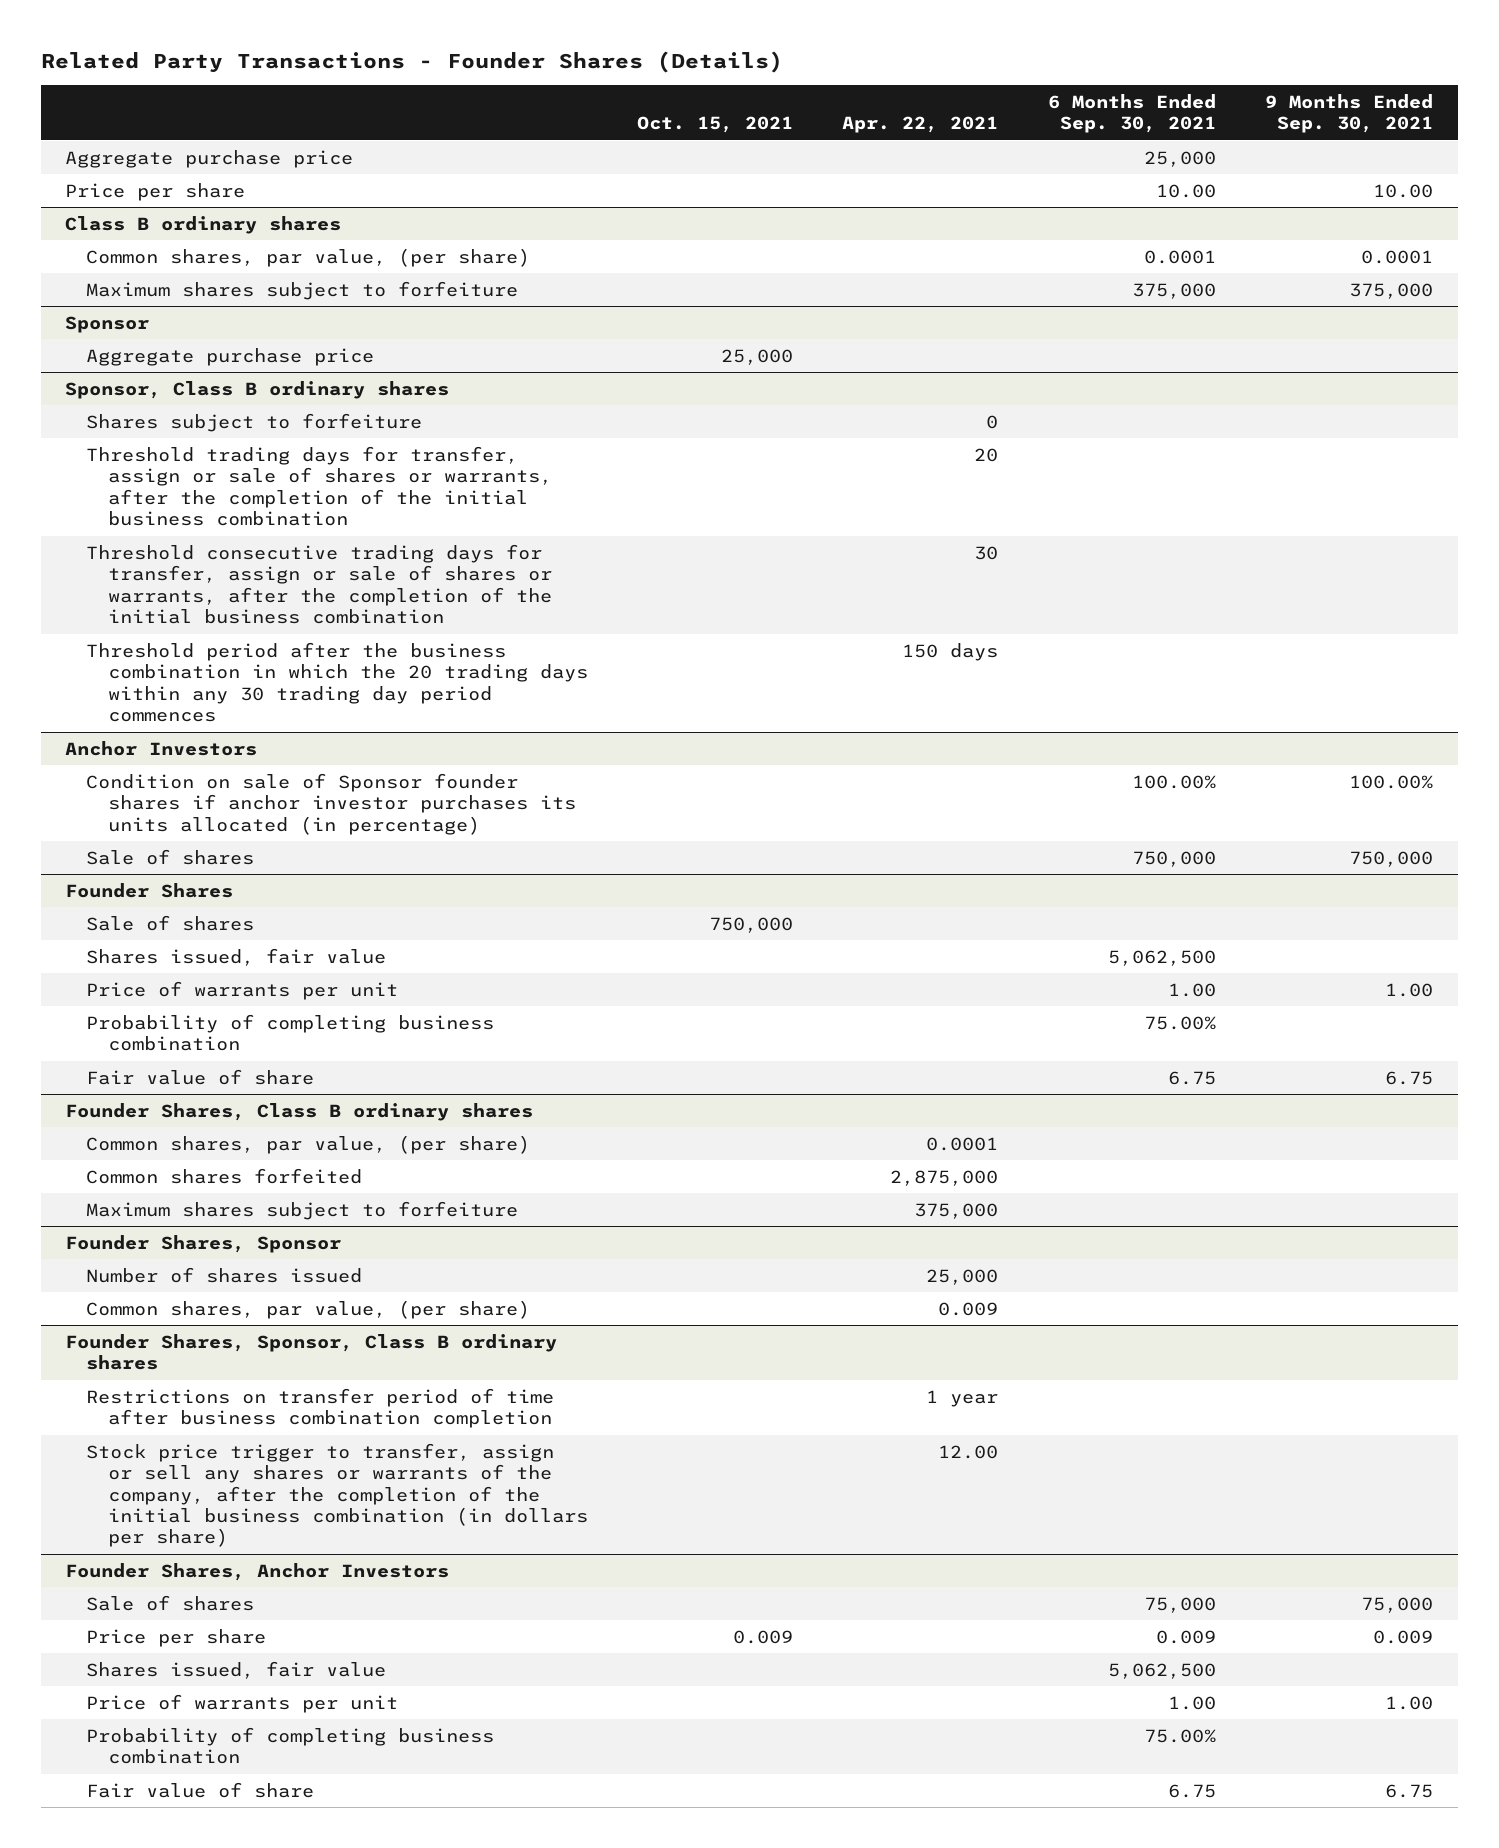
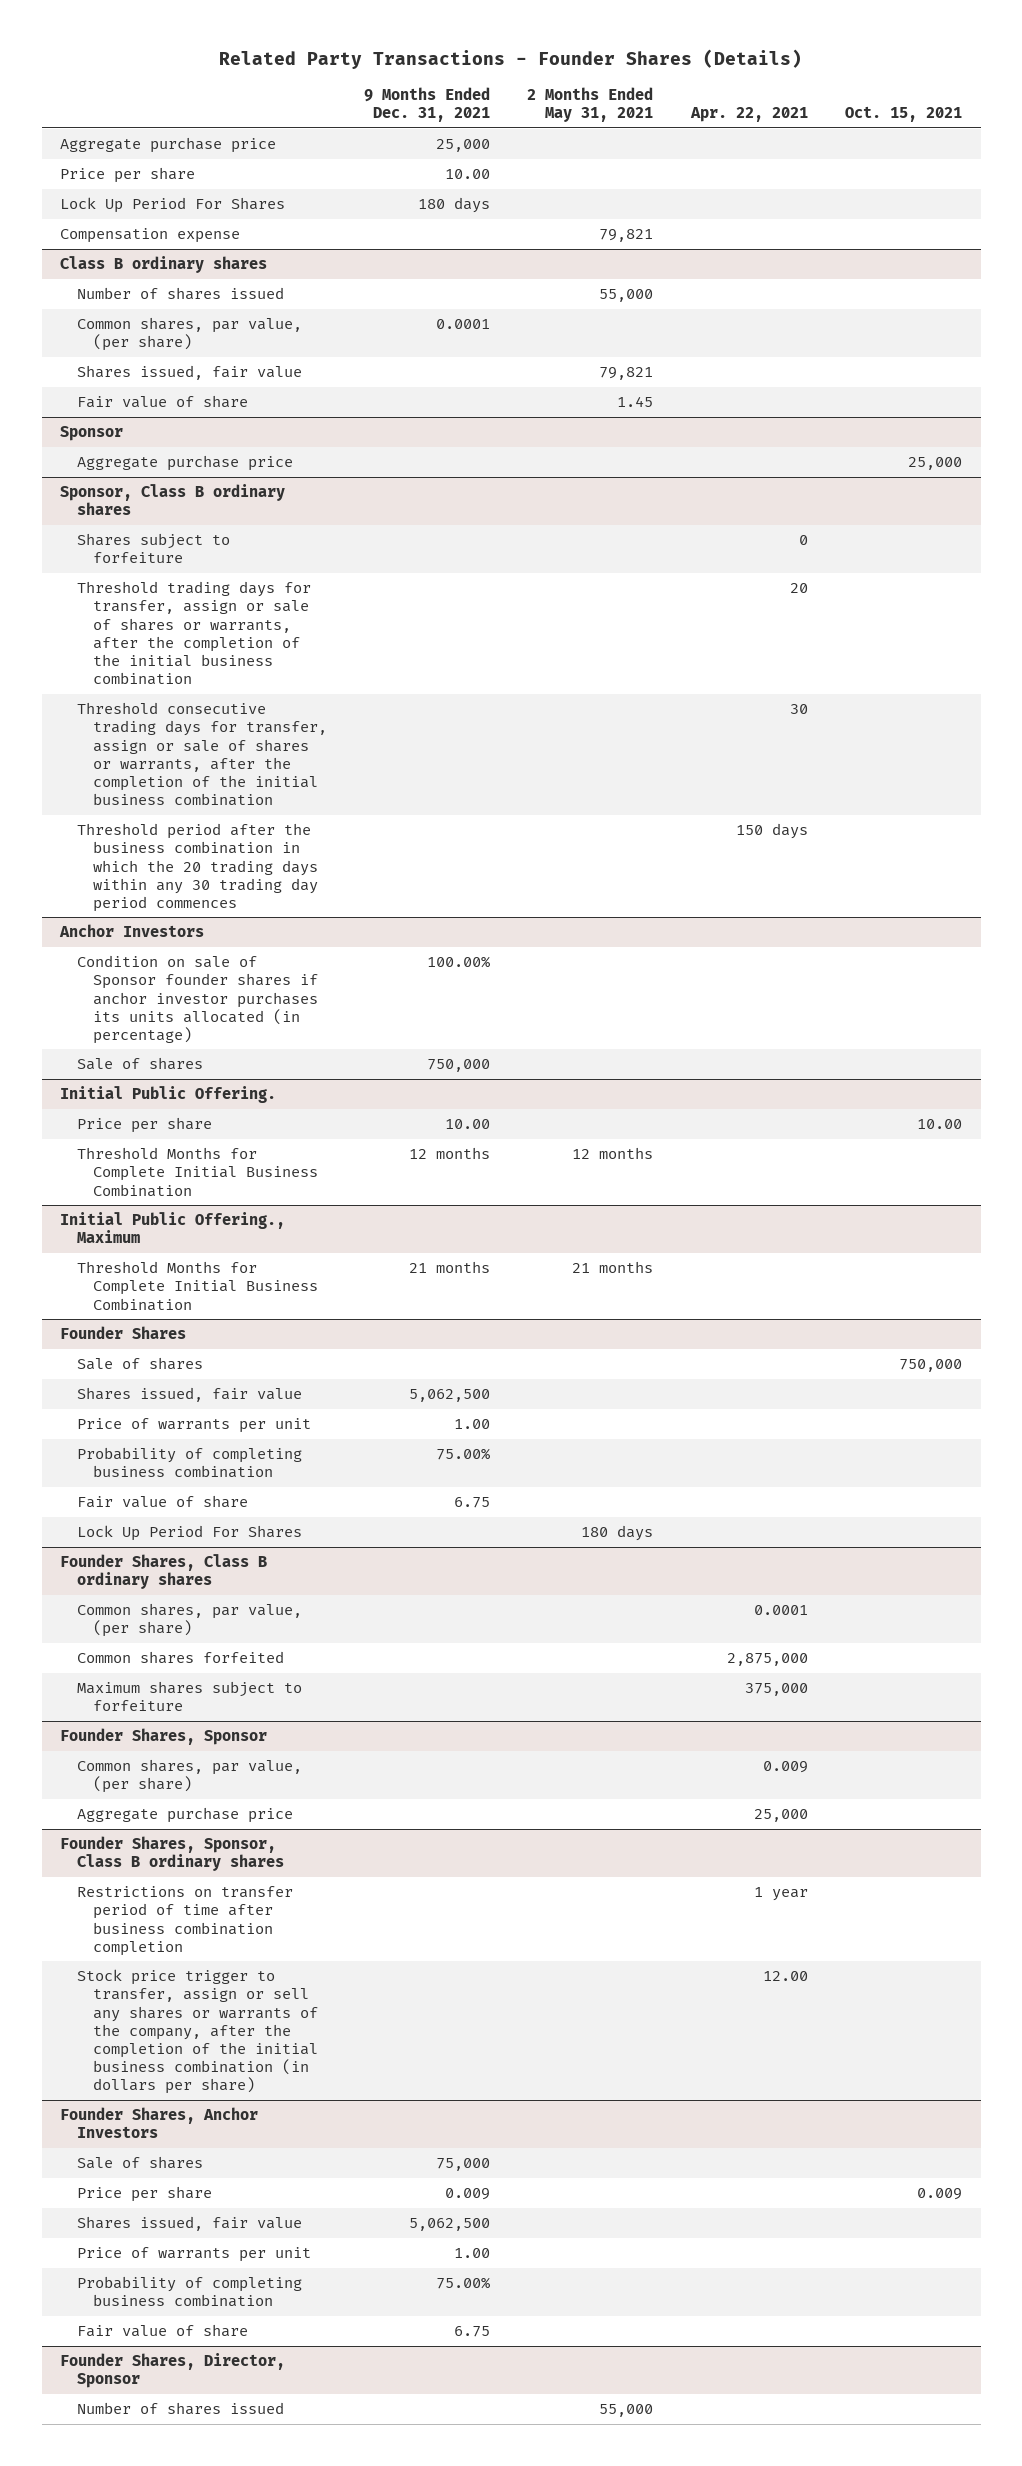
- | Oct. 15, 2021 | Apr. 22, 2021 | 6 Months Ended Sep. 30, 2021 | 9 Months Ended Sep. 30, 2021
+ | 9 Months Ended Dec. 31, 2021 | 2 Months Ended May 31, 2021 | Apr. 22, 2021 | Oct. 15, 2021
+ Lock Up Period For Shares | 180 days | | |
+ Compensation expense | | 79,821 | |
@ Class B ordinary shares
+ Number of shares issued | | 55,000 | |
- Maximum shares subject to forfeiture | | | 375,000 | 375,000
+ Shares issued, fair value | | 79,821 | |
+ Fair value of share | | 1.45 | |
+ Initial Public Offering.
+ Price per share | 10.00 | | | 10.00
+ Threshold Months for Complete Initial Business Combination | 12 months | 12 months | |
+ Initial Public Offering., Maximum
+ Threshold Months for Complete Initial Business Combination | 21 months | 21 months | |
@ Founder Shares
+ Lock Up Period For Shares | | 180 days | |
@ Founder Shares, Sponsor
- Number of shares issued | | 25,000 | |
+ Aggregate purchase price | | | 25,000 |
+ Founder Shares, Director, Sponsor
+ Number of shares issued | | 55,000 | |

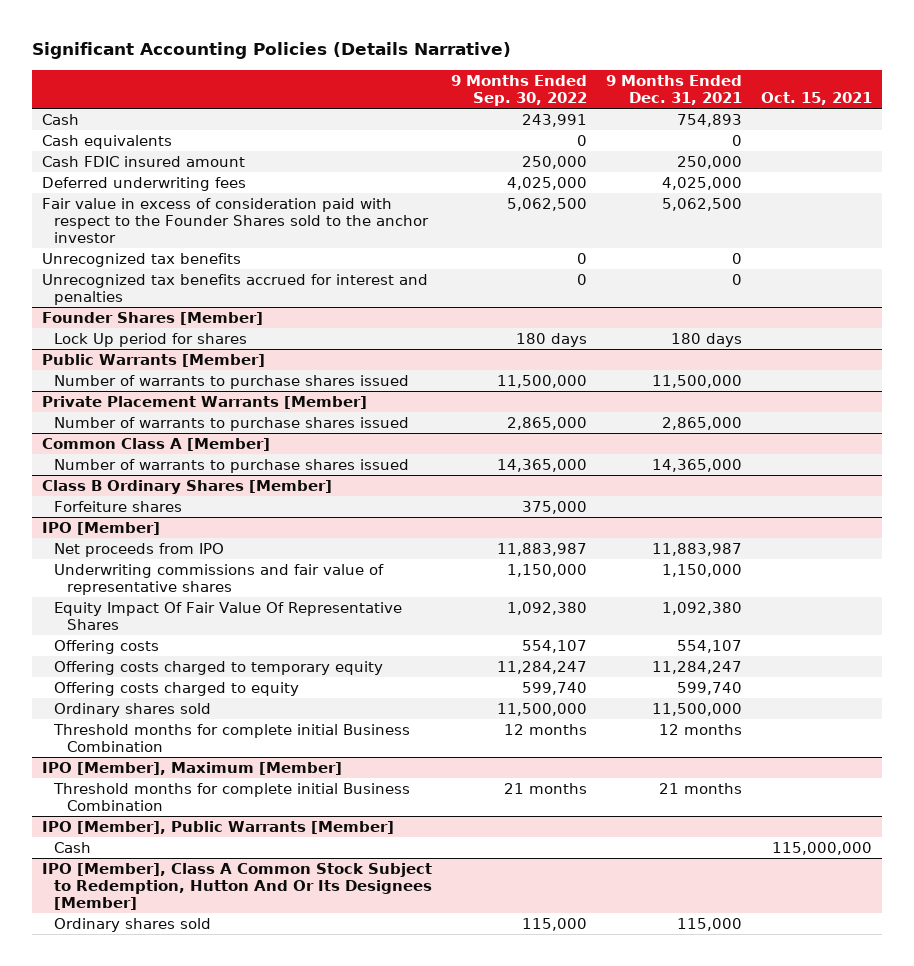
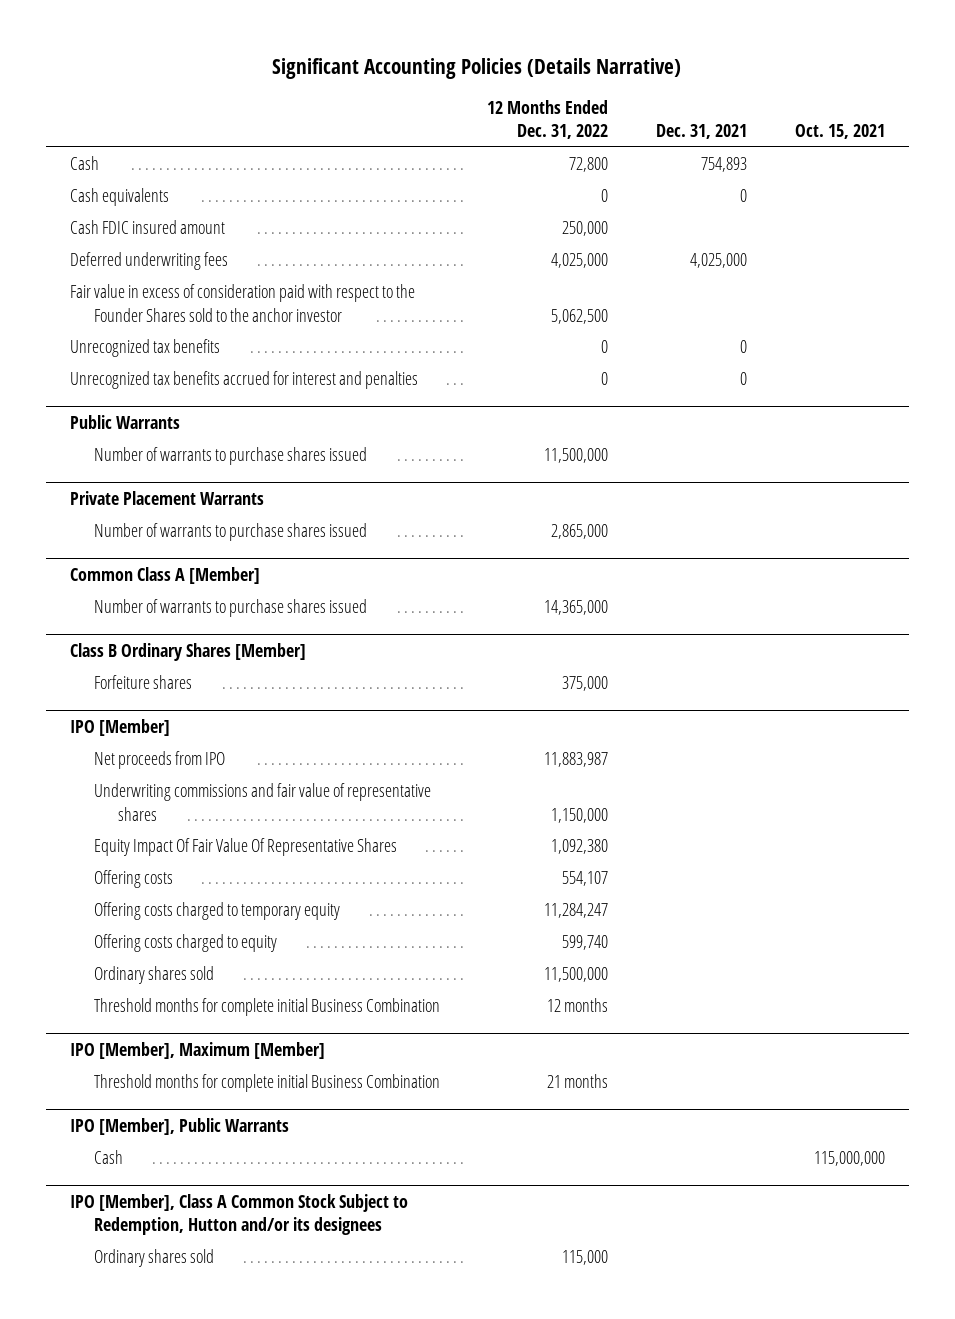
- | 9 Months Ended Sep. 30, 2022 | 9 Months Ended Dec. 31, 2021 | Oct. 15, 2021
+ | 12 Months Ended Dec. 31, 2022 | Dec. 31, 2021 | Oct. 15, 2021
- Founder Shares [Member]
- Lock Up period for shares | 180 days | 180 days |
- Public Warrants [Member]
+ Public Warrants
- Private Placement Warrants [Member]
+ Private Placement Warrants
- IPO [Member], Public Warrants [Member]
+ IPO [Member], Public Warrants
- IPO [Member], Class A Common Stock Subject to Redemption, Hutton And Or Its Designees [Member]
+ IPO [Member], Class A Common Stock Subject to Redemption, Hutton and/or its designees

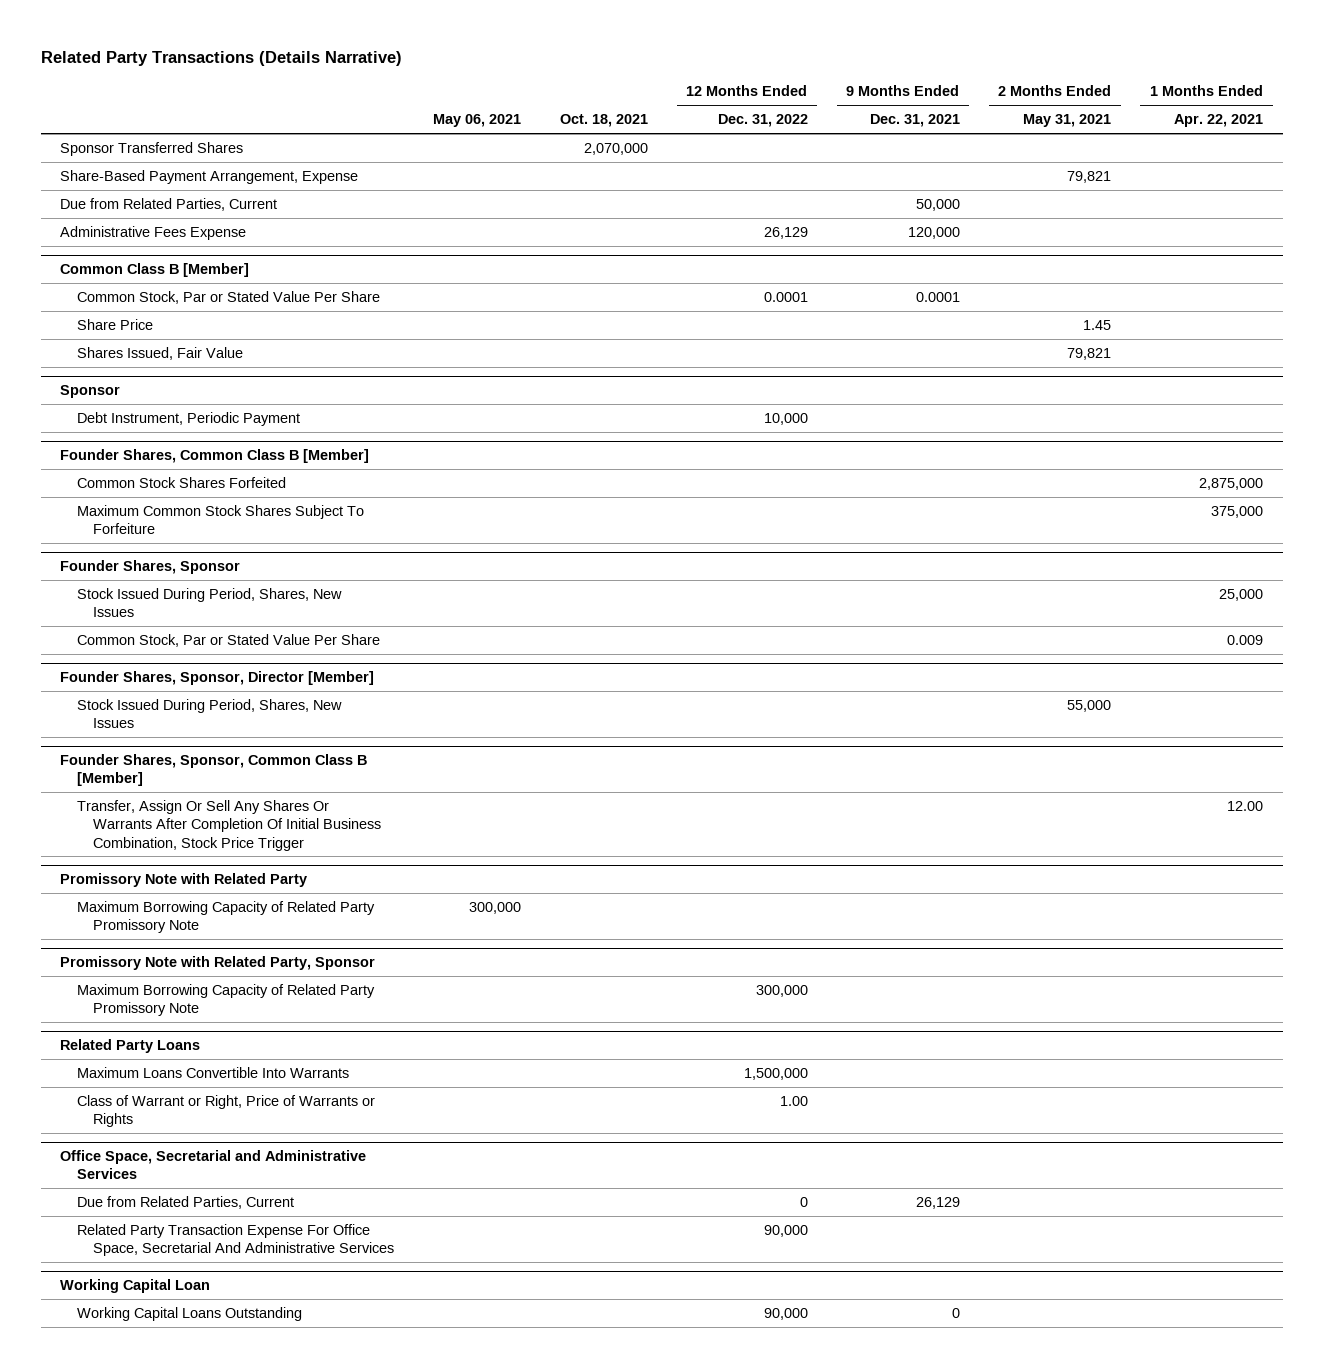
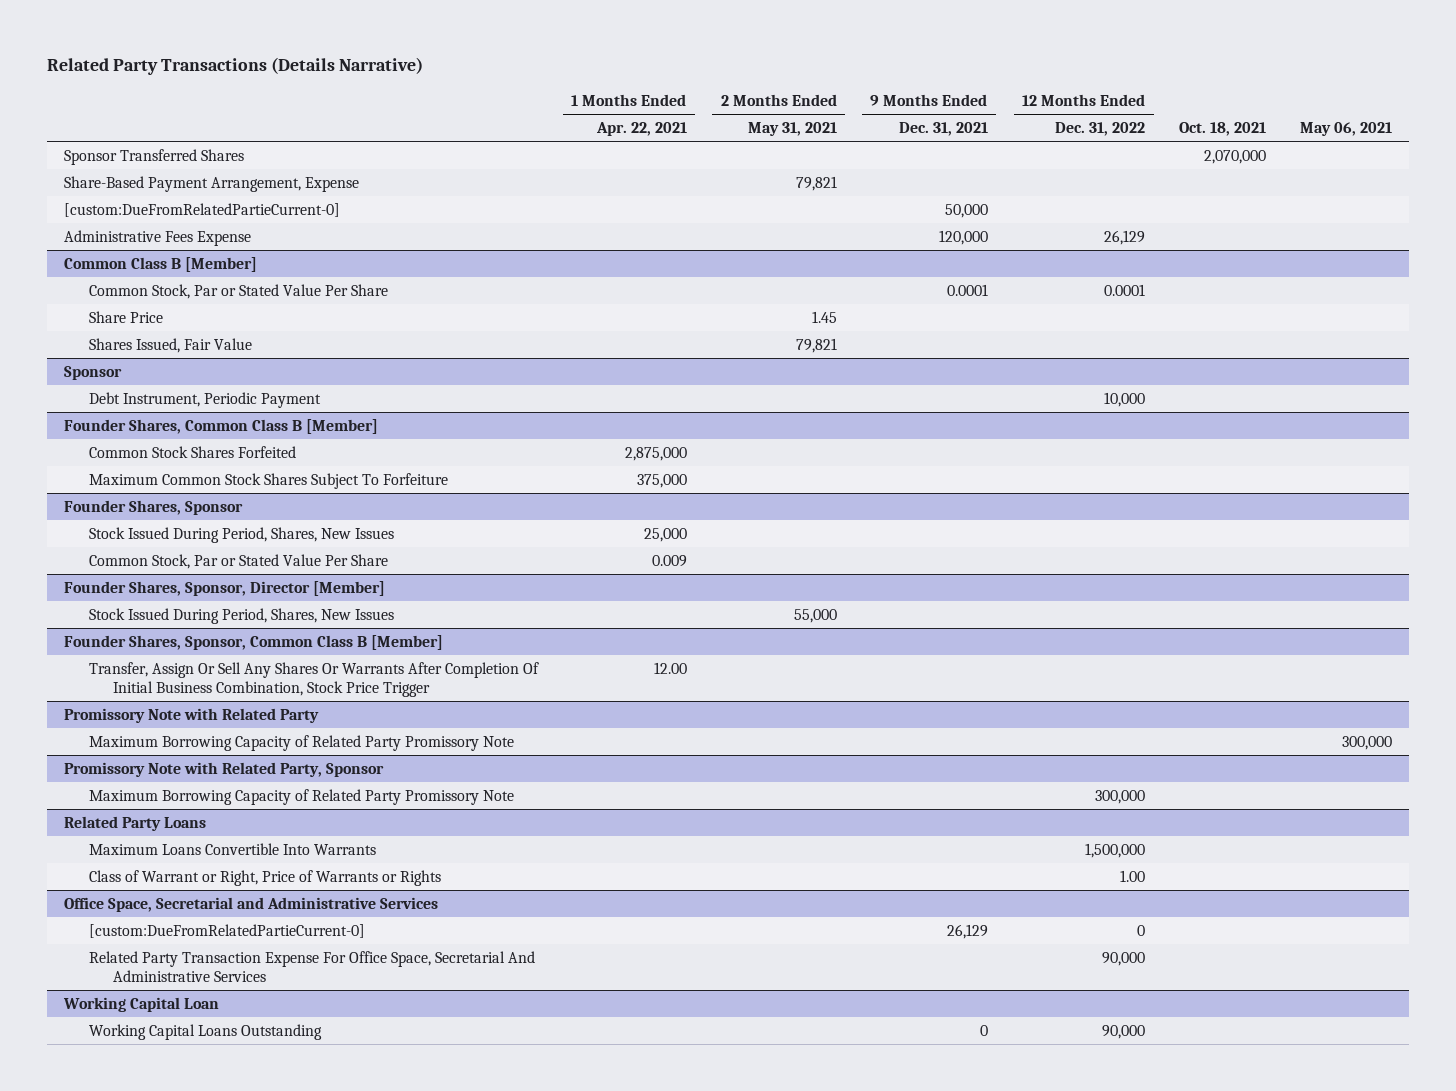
- | May 06, 2021 | Oct. 18, 2021 | 12 Months Ended Dec. 31, 2022 | 9 Months Ended Dec. 31, 2021 | 2 Months Ended May 31, 2021 | 1 Months Ended Apr. 22, 2021
+ | 1 Months Ended Apr. 22, 2021 | 2 Months Ended May 31, 2021 | 9 Months Ended Dec. 31, 2021 | 12 Months Ended Dec. 31, 2022 | Oct. 18, 2021 | May 06, 2021
- Due from Related Parties, Current | | | | 50,000 | |
+ [custom:DueFromRelatedPartieCurrent-0] | | | 50,000 | | |
@ Office Space, Secretarial and Administrative Services
- Due from Related Parties, Current | | | 0 | 26,129 | |
+ [custom:DueFromRelatedPartieCurrent-0] | | | 26,129 | 0 | |

